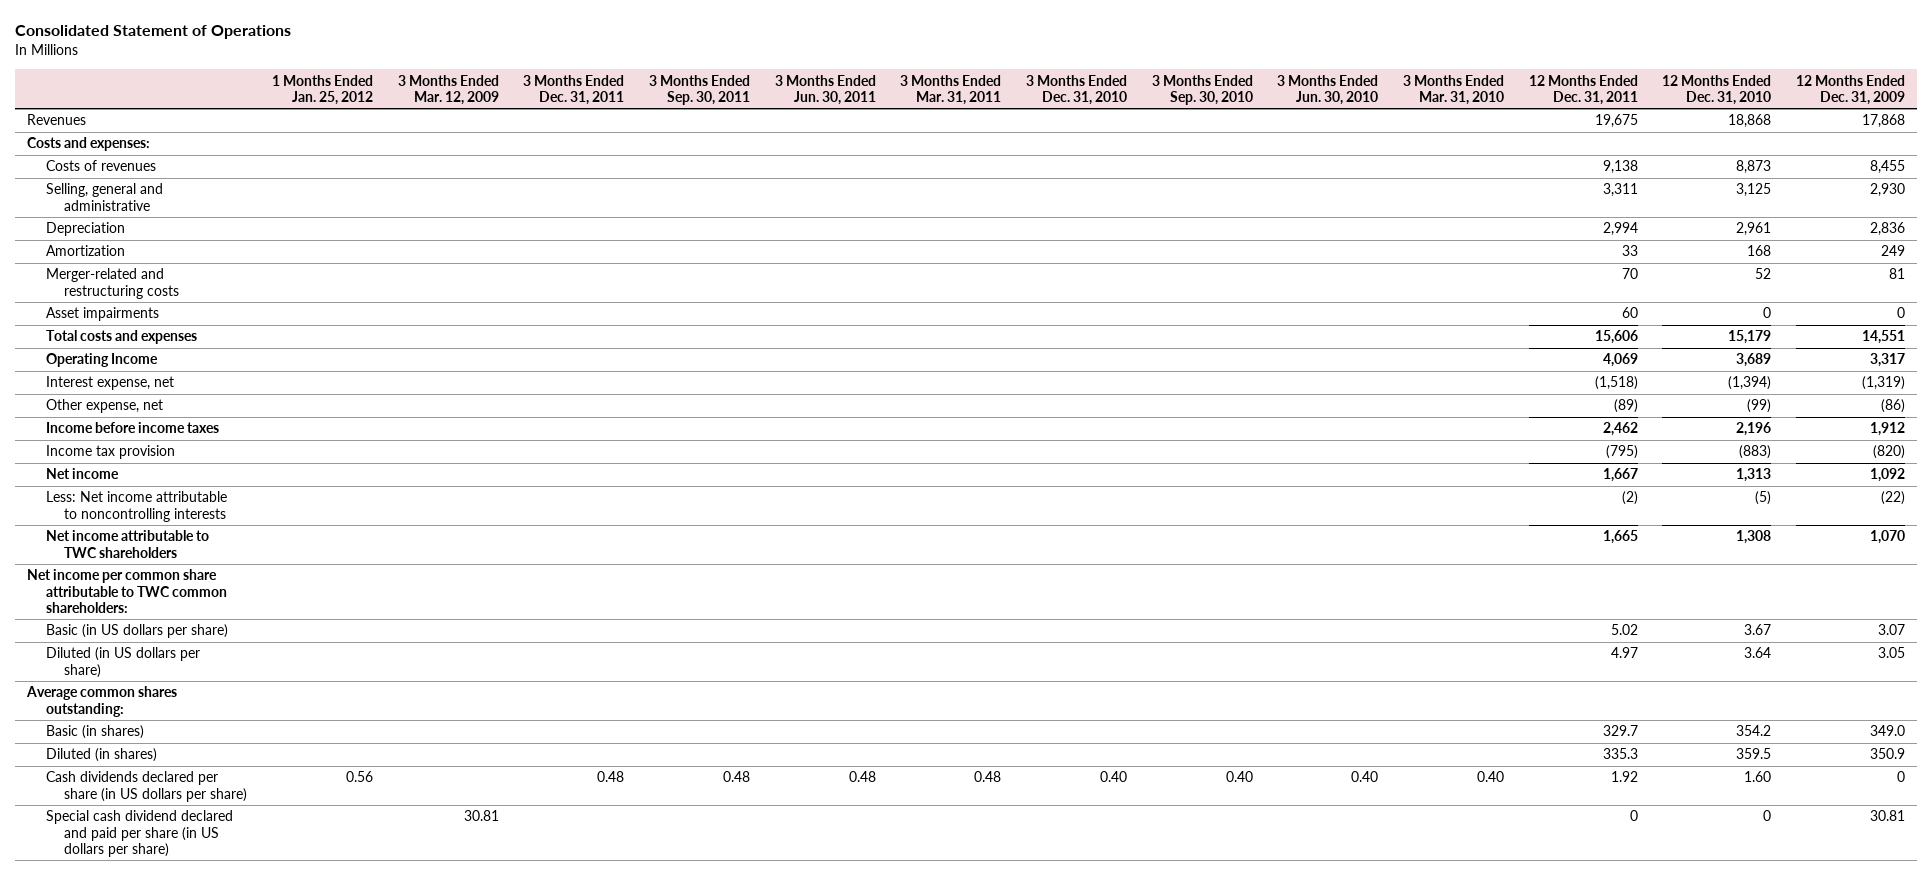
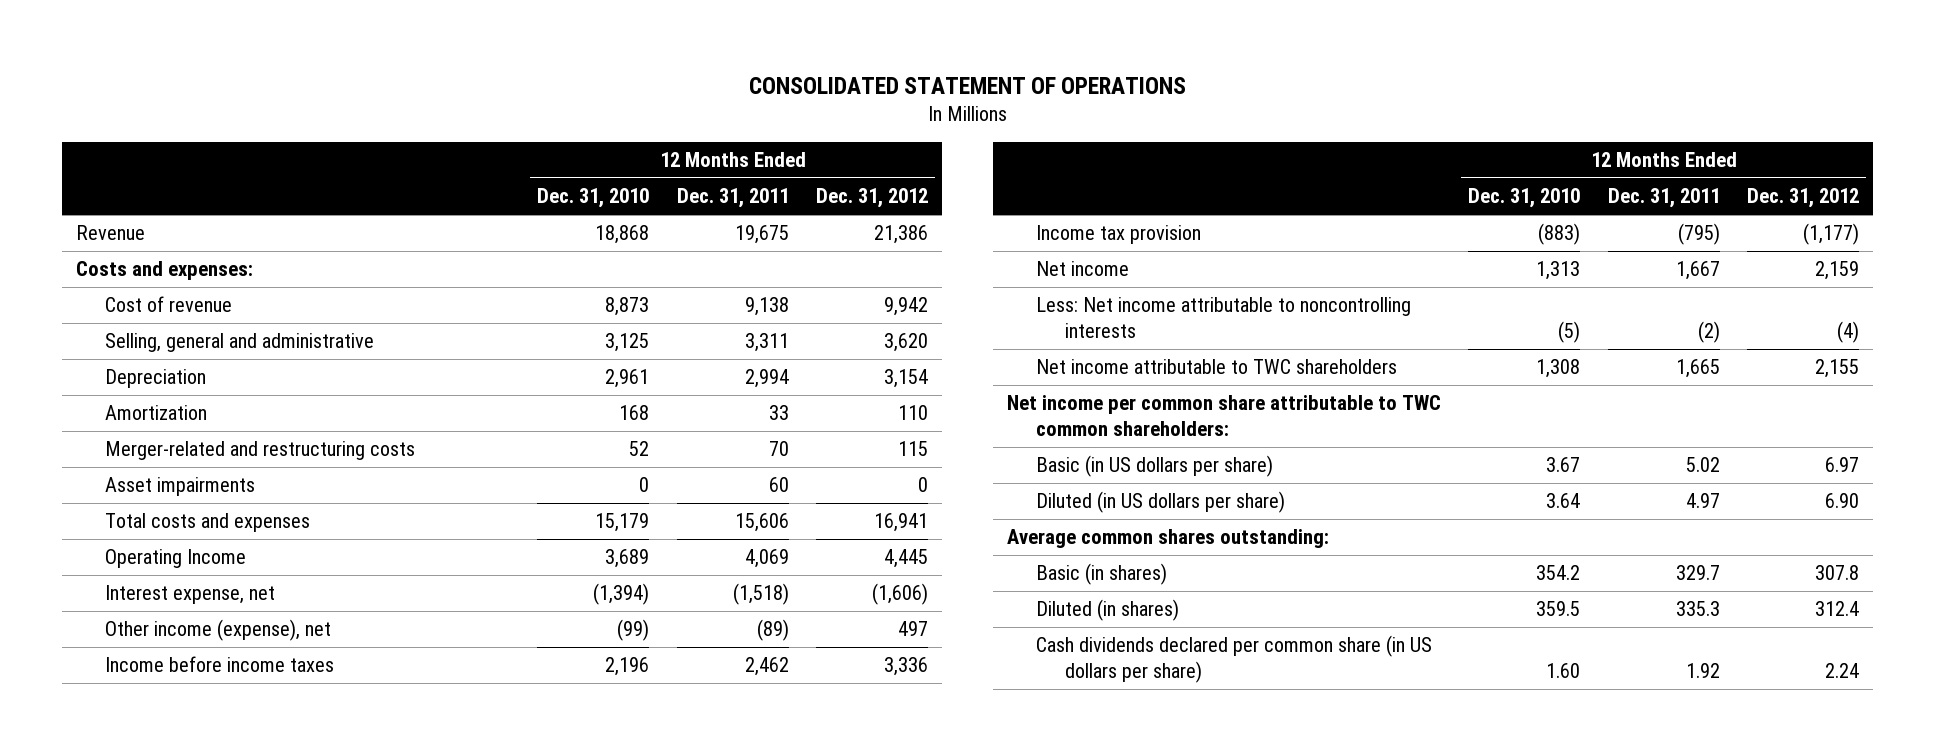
- Consolidated Statement of Operations
+ CONSOLIDATED STATEMENT OF OPERATIONS
- | 1 Months Ended Jan. 25, 2012 | 3 Months Ended Mar. 12, 2009 | 3 Months Ended Dec. 31, 2011 | 3 Months Ended Sep. 30, 2011 | 3 Months Ended Jun. 30, 2011 | 3 Months Ended Mar. 31, 2011 | 3 Months Ended Dec. 31, 2010 | 3 Months Ended Sep. 30, 2010 | 3 Months Ended Jun. 30, 2010 | 3 Months Ended Mar. 31, 2010 | 12 Months Ended Dec. 31, 2011 | 12 Months Ended Dec. 31, 2010 | 12 Months Ended Dec. 31, 2009
+ | 12 Months Ended Dec. 31, 2010 | 12 Months Ended Dec. 31, 2011 | 12 Months Ended Dec. 31, 2012
- Revenues | | | | | | | | | | | 19,675 | 18,868 | 17,868
+ Revenue | 18,868 | 19,675 | 21,386
- Costs of revenues | | | | | | | | | | | 9,138 | 8,873 | 8,455
+ Cost of revenue | 8,873 | 9,138 | 9,942
- Other expense, net | | | | | | | | | | | (89) | (99) | (86)
+ Other income (expense), net | (99) | (89) | 497
- Cash dividends declared per share (in US dollars per share) | 0.56 | | 0.48 | 0.48 | 0.48 | 0.48 | 0.40 | 0.40 | 0.40 | 0.40 | 1.92 | 1.60 | 0
- Special cash dividend declared and paid per share (in US dollars per share) | | 30.81 | | | | | | | | | 0 | 0 | 30.81
+ Cash dividends declared per common share (in US dollars per share) | 1.60 | 1.92 | 2.24

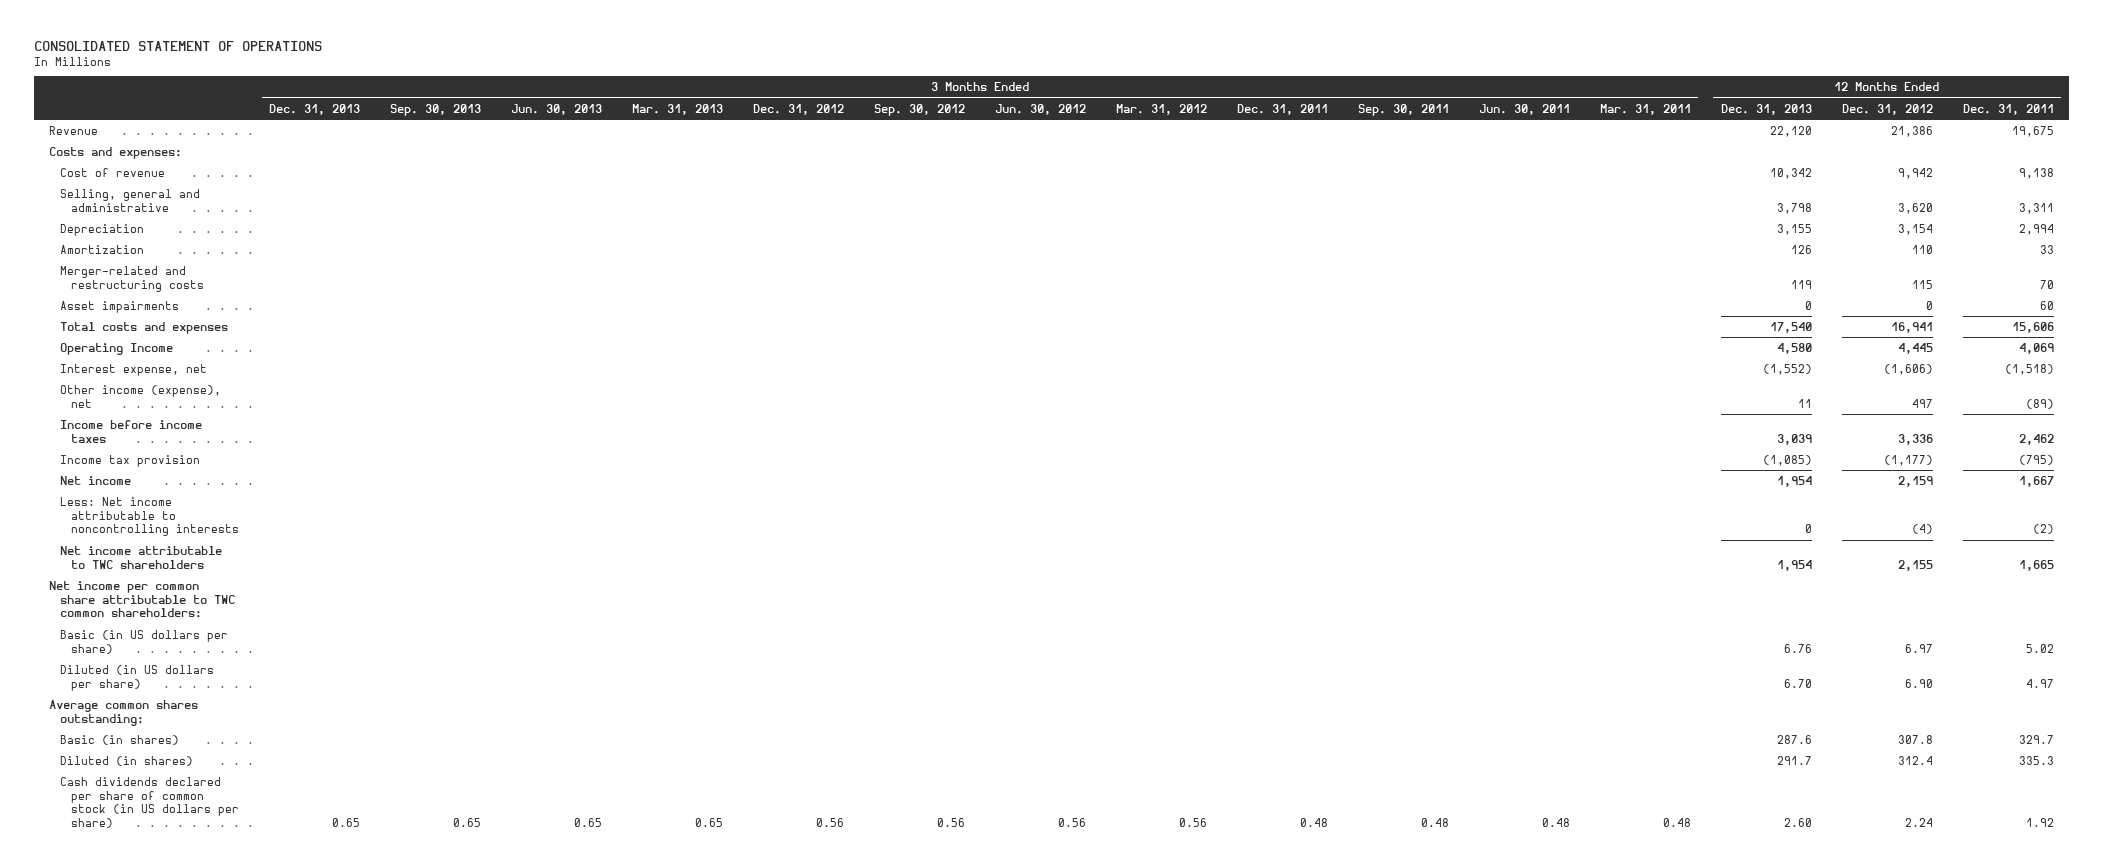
- | 12 Months Ended Dec. 31, 2010 | 12 Months Ended Dec. 31, 2011 | 12 Months Ended Dec. 31, 2012
+ | 3 Months Ended Dec. 31, 2013 | 3 Months Ended Sep. 30, 2013 | 3 Months Ended Jun. 30, 2013 | 3 Months Ended Mar. 31, 2013 | 3 Months Ended Dec. 31, 2012 | 3 Months Ended Sep. 30, 2012 | 3 Months Ended Jun. 30, 2012 | 3 Months Ended Mar. 31, 2012 | 3 Months Ended Dec. 31, 2011 | 3 Months Ended Sep. 30, 2011 | 3 Months Ended Jun. 30, 2011 | 3 Months Ended Mar. 31, 2011 | 12 Months Ended Dec. 31, 2013 | 12 Months Ended Dec. 31, 2012 | 12 Months Ended Dec. 31, 2011
- Cash dividends declared per common share (in US dollars per share) | 1.60 | 1.92 | 2.24
+ Cash dividends declared per share of common stock (in US dollars per share) | 0.65 | 0.65 | 0.65 | 0.65 | 0.56 | 0.56 | 0.56 | 0.56 | 0.48 | 0.48 | 0.48 | 0.48 | 2.60 | 2.24 | 1.92

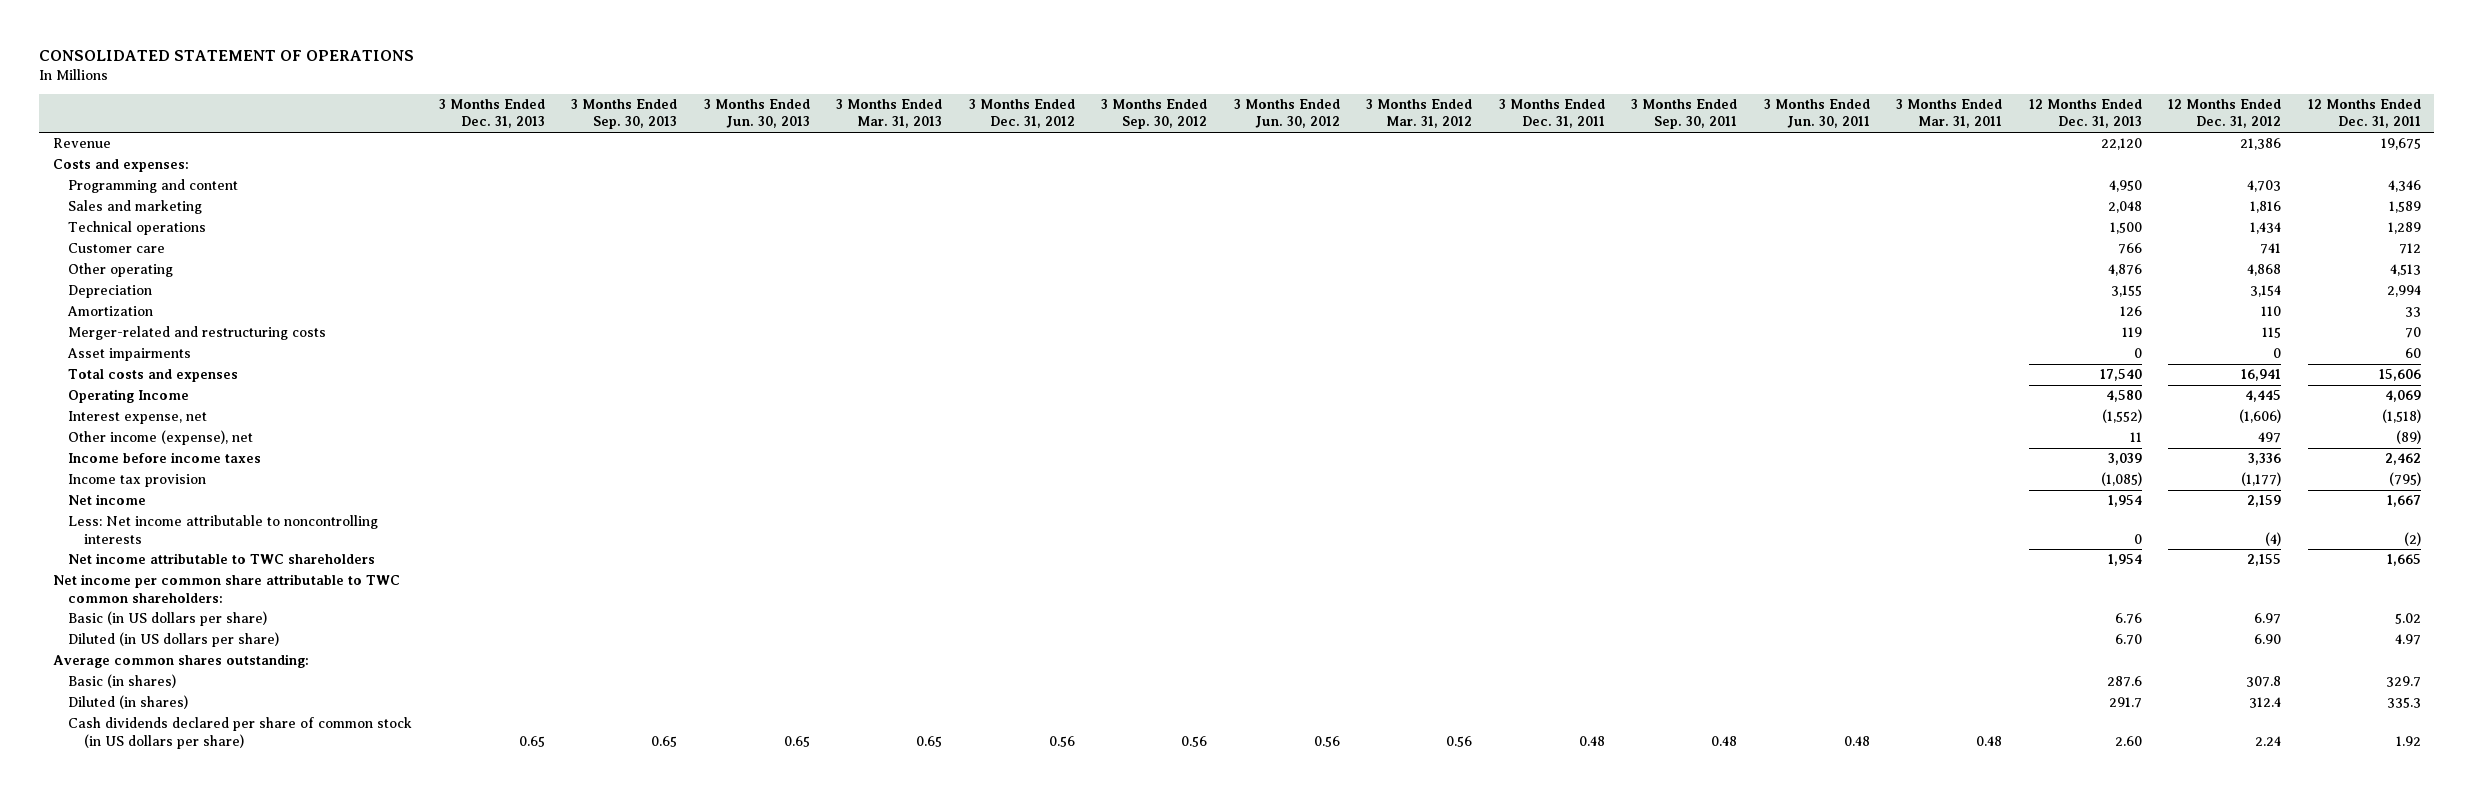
- Cost of revenue | | | | | | | | | | | | | 10,342 | 9,942 | 9,138
- Selling, general and administrative | | | | | | | | | | | | | 3,798 | 3,620 | 3,311
+ Programming and content | | | | | | | | | | | | | 4,950 | 4,703 | 4,346
+ Sales and marketing | | | | | | | | | | | | | 2,048 | 1,816 | 1,589
+ Technical operations | | | | | | | | | | | | | 1,500 | 1,434 | 1,289
+ Customer care | | | | | | | | | | | | | 766 | 741 | 712
+ Other operating | | | | | | | | | | | | | 4,876 | 4,868 | 4,513

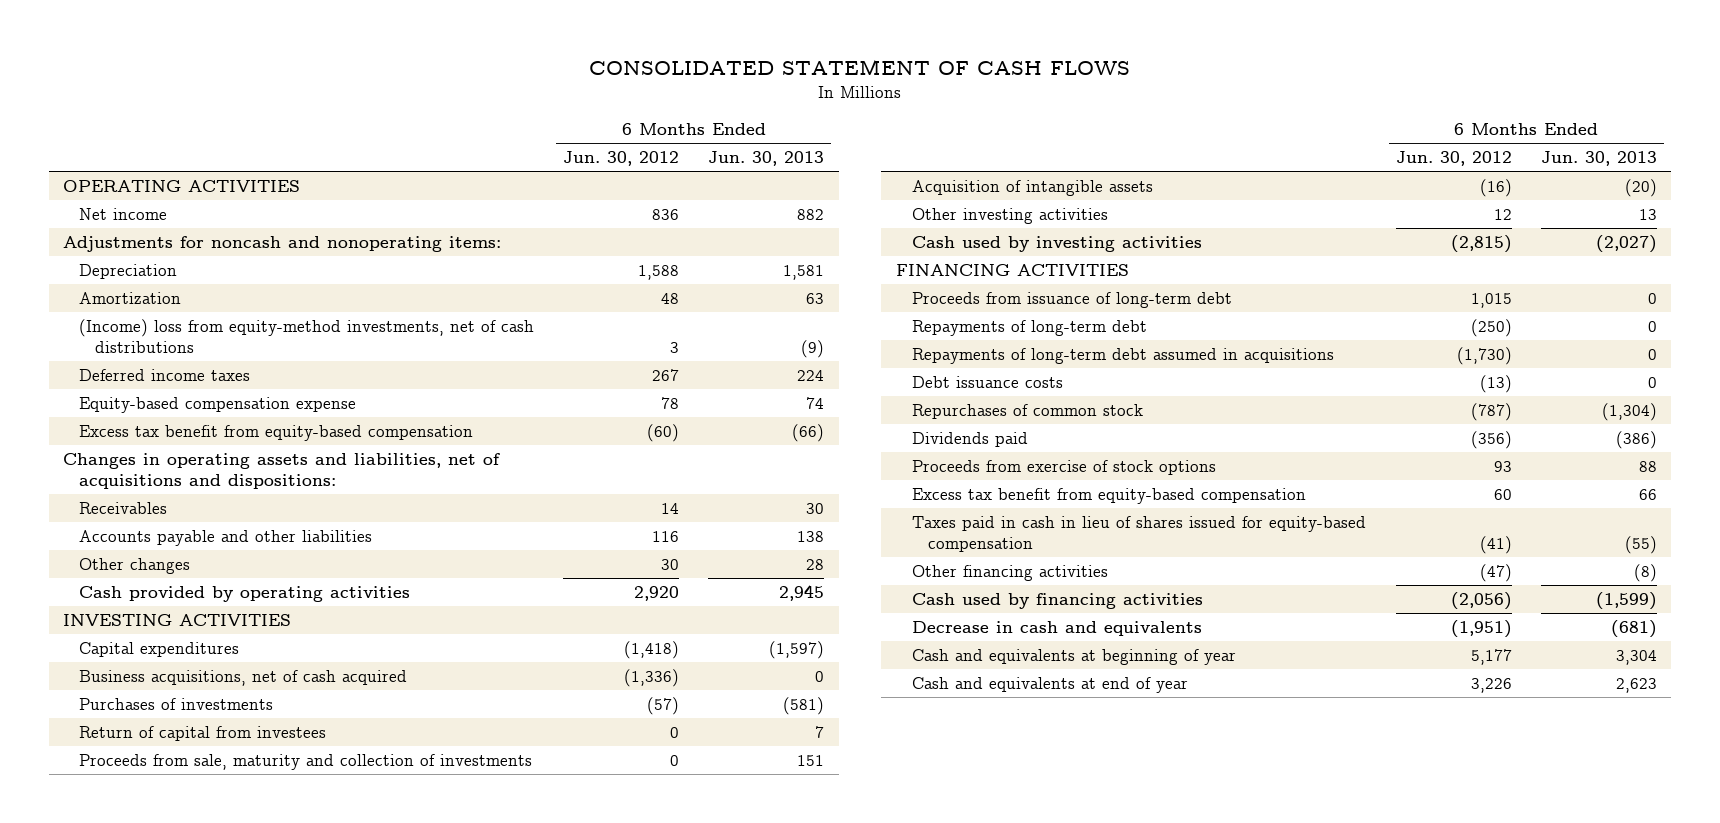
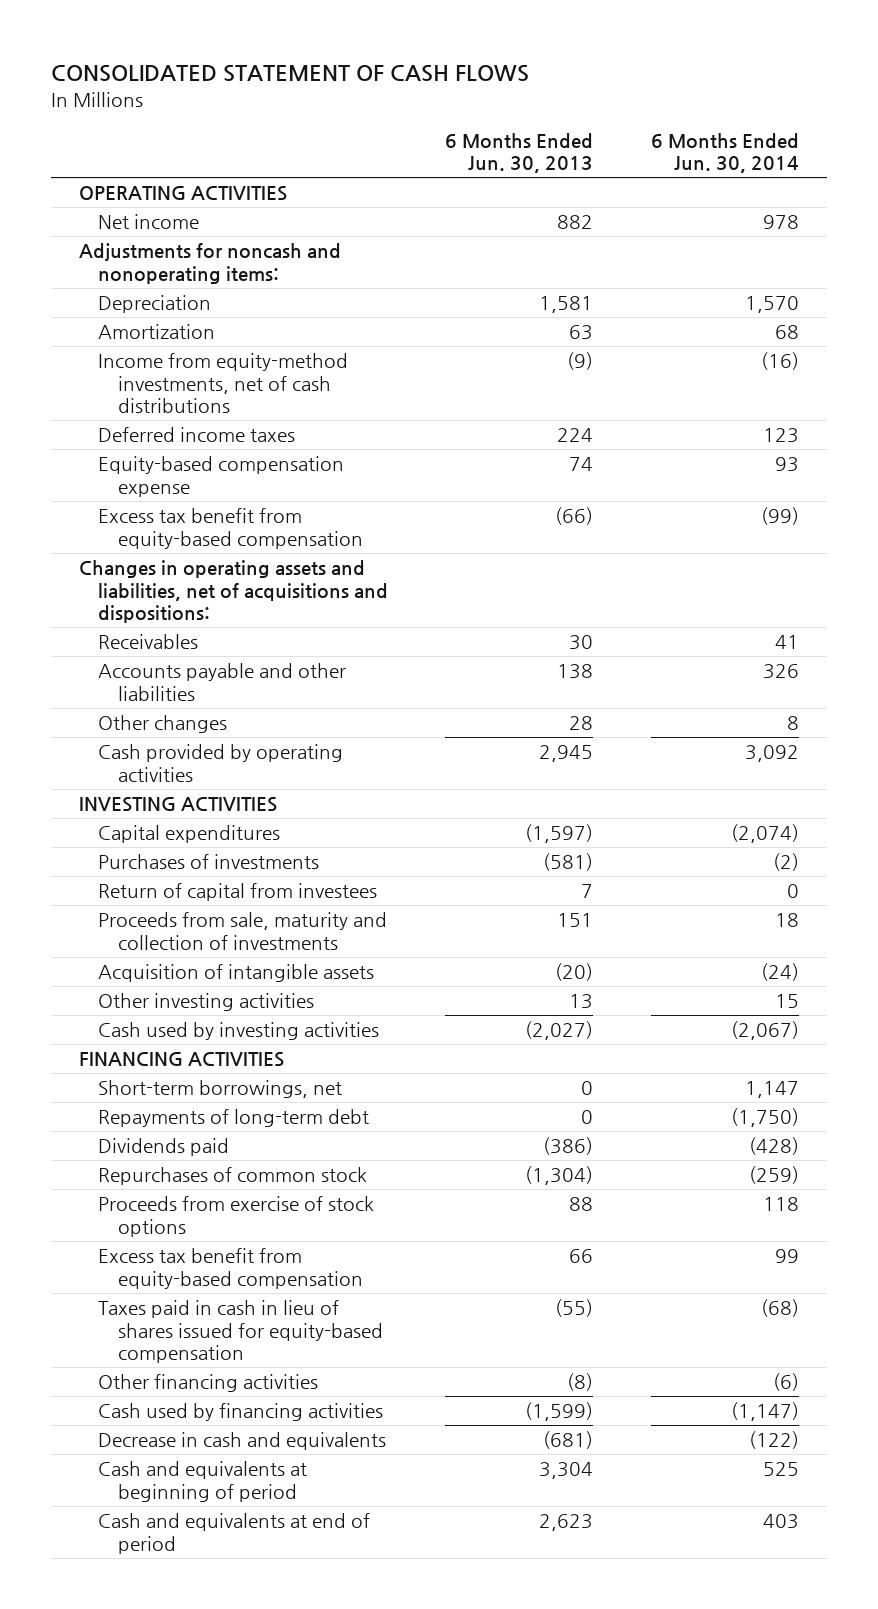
- | 6 Months Ended Jun. 30, 2012 | 6 Months Ended Jun. 30, 2013
+ | 6 Months Ended Jun. 30, 2013 | 6 Months Ended Jun. 30, 2014
- (Income) loss from equity-method investments, net of cash distributions | 3 | (9)
+ Income from equity-method investments, net of cash distributions | (9) | (16)
- Business acquisitions, net of cash acquired | (1,336) | 0
- Proceeds from issuance of long-term debt | 1,015 | 0
+ Short-term borrowings, net | 0 | 1,147
- Repayments of long-term debt assumed in acquisitions | (1,730) | 0
- Debt issuance costs | (13) | 0
moved down: Repurchases of common stock | (1,304) | (259)
- Cash and equivalents at beginning of year | 5,177 | 3,304
- Cash and equivalents at end of year | 3,226 | 2,623
+ Cash and equivalents at beginning of period | 3,304 | 525
+ Cash and equivalents at end of period | 2,623 | 403

